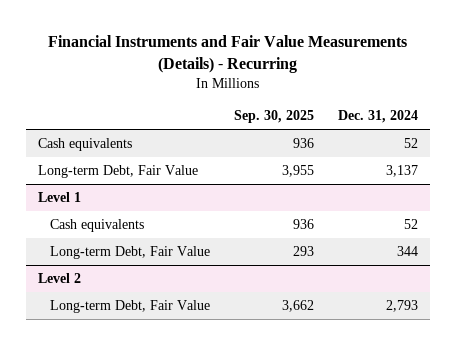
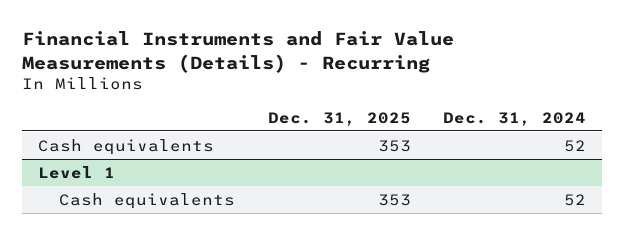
- | Sep. 30, 2025 | Dec. 31, 2024
+ | Dec. 31, 2025 | Dec. 31, 2024
- Long-term Debt, Fair Value | 3,955 | 3,137
@ Level 1
- Long-term Debt, Fair Value | 293 | 344
- Level 2
- Long-term Debt, Fair Value | 3,662 | 2,793

